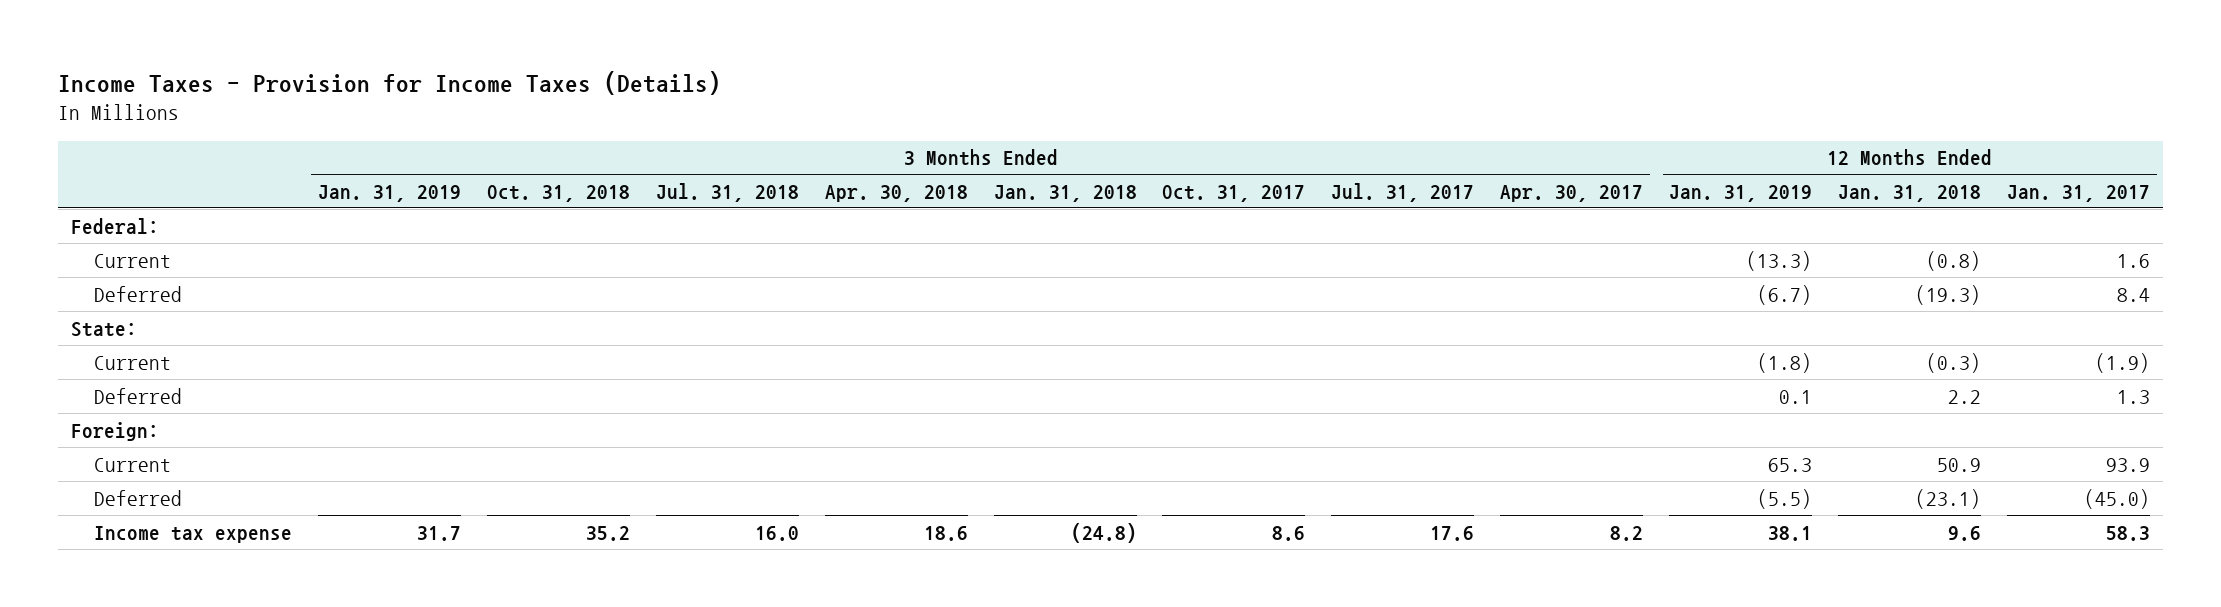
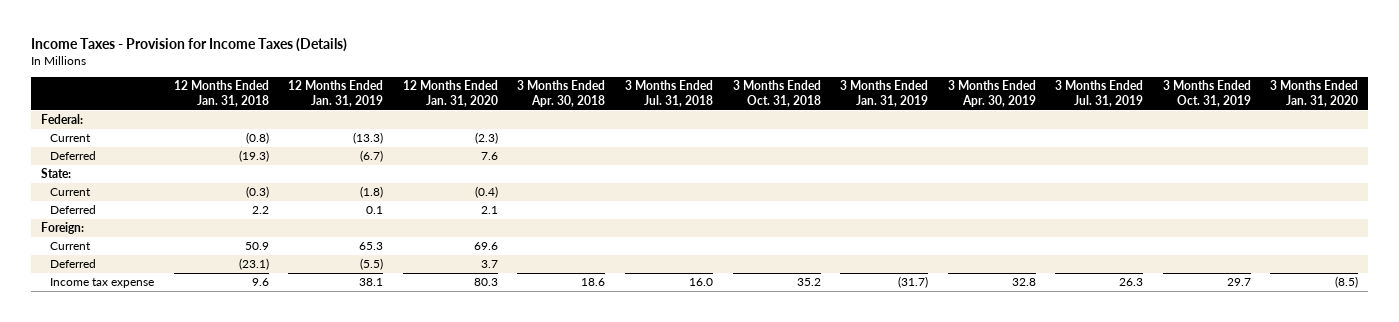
- | 3 Months Ended Jan. 31, 2019 | 3 Months Ended Oct. 31, 2018 | 3 Months Ended Jul. 31, 2018 | 3 Months Ended Apr. 30, 2018 | 3 Months Ended Jan. 31, 2018 | 3 Months Ended Oct. 31, 2017 | 3 Months Ended Jul. 31, 2017 | 3 Months Ended Apr. 30, 2017 | 12 Months Ended Jan. 31, 2019 | 12 Months Ended Jan. 31, 2018 | 12 Months Ended Jan. 31, 2017
+ | 12 Months Ended Jan. 31, 2018 | 12 Months Ended Jan. 31, 2019 | 12 Months Ended Jan. 31, 2020 | 3 Months Ended Apr. 30, 2018 | 3 Months Ended Jul. 31, 2018 | 3 Months Ended Oct. 31, 2018 | 3 Months Ended Jan. 31, 2019 | 3 Months Ended Apr. 30, 2019 | 3 Months Ended Jul. 31, 2019 | 3 Months Ended Oct. 31, 2019 | 3 Months Ended Jan. 31, 2020
- Income tax expense | 31.7 | 35.2 | 16.0 | 18.6 | (24.8) | 8.6 | 17.6 | 8.2 | 38.1 | 9.6 | 58.3
+ Income tax expense | 9.6 | 38.1 | 80.3 | 18.6 | 16.0 | 35.2 | (31.7) | 32.8 | 26.3 | 29.7 | (8.5)

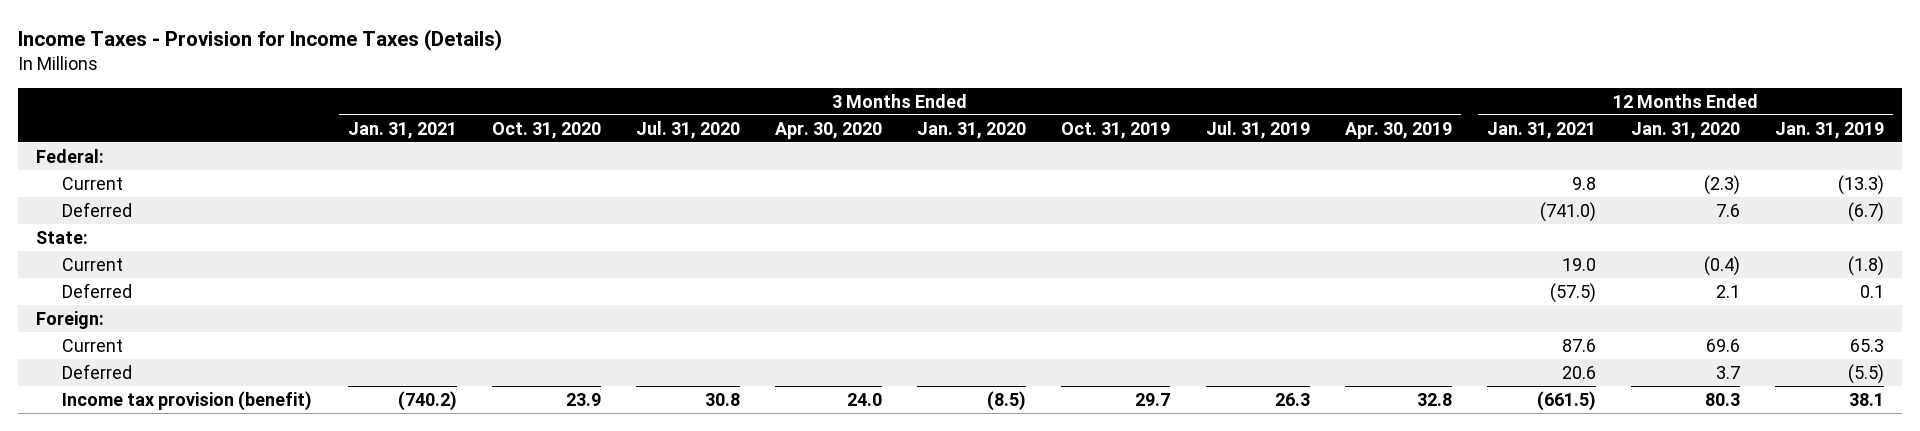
- | 12 Months Ended Jan. 31, 2018 | 12 Months Ended Jan. 31, 2019 | 12 Months Ended Jan. 31, 2020 | 3 Months Ended Apr. 30, 2018 | 3 Months Ended Jul. 31, 2018 | 3 Months Ended Oct. 31, 2018 | 3 Months Ended Jan. 31, 2019 | 3 Months Ended Apr. 30, 2019 | 3 Months Ended Jul. 31, 2019 | 3 Months Ended Oct. 31, 2019 | 3 Months Ended Jan. 31, 2020
+ | 3 Months Ended Jan. 31, 2021 | 3 Months Ended Oct. 31, 2020 | 3 Months Ended Jul. 31, 2020 | 3 Months Ended Apr. 30, 2020 | 3 Months Ended Jan. 31, 2020 | 3 Months Ended Oct. 31, 2019 | 3 Months Ended Jul. 31, 2019 | 3 Months Ended Apr. 30, 2019 | 12 Months Ended Jan. 31, 2021 | 12 Months Ended Jan. 31, 2020 | 12 Months Ended Jan. 31, 2019
- Income tax expense | 9.6 | 38.1 | 80.3 | 18.6 | 16.0 | 35.2 | (31.7) | 32.8 | 26.3 | 29.7 | (8.5)
+ Income tax provision (benefit) | (740.2) | 23.9 | 30.8 | 24.0 | (8.5) | 29.7 | 26.3 | 32.8 | (661.5) | 80.3 | 38.1

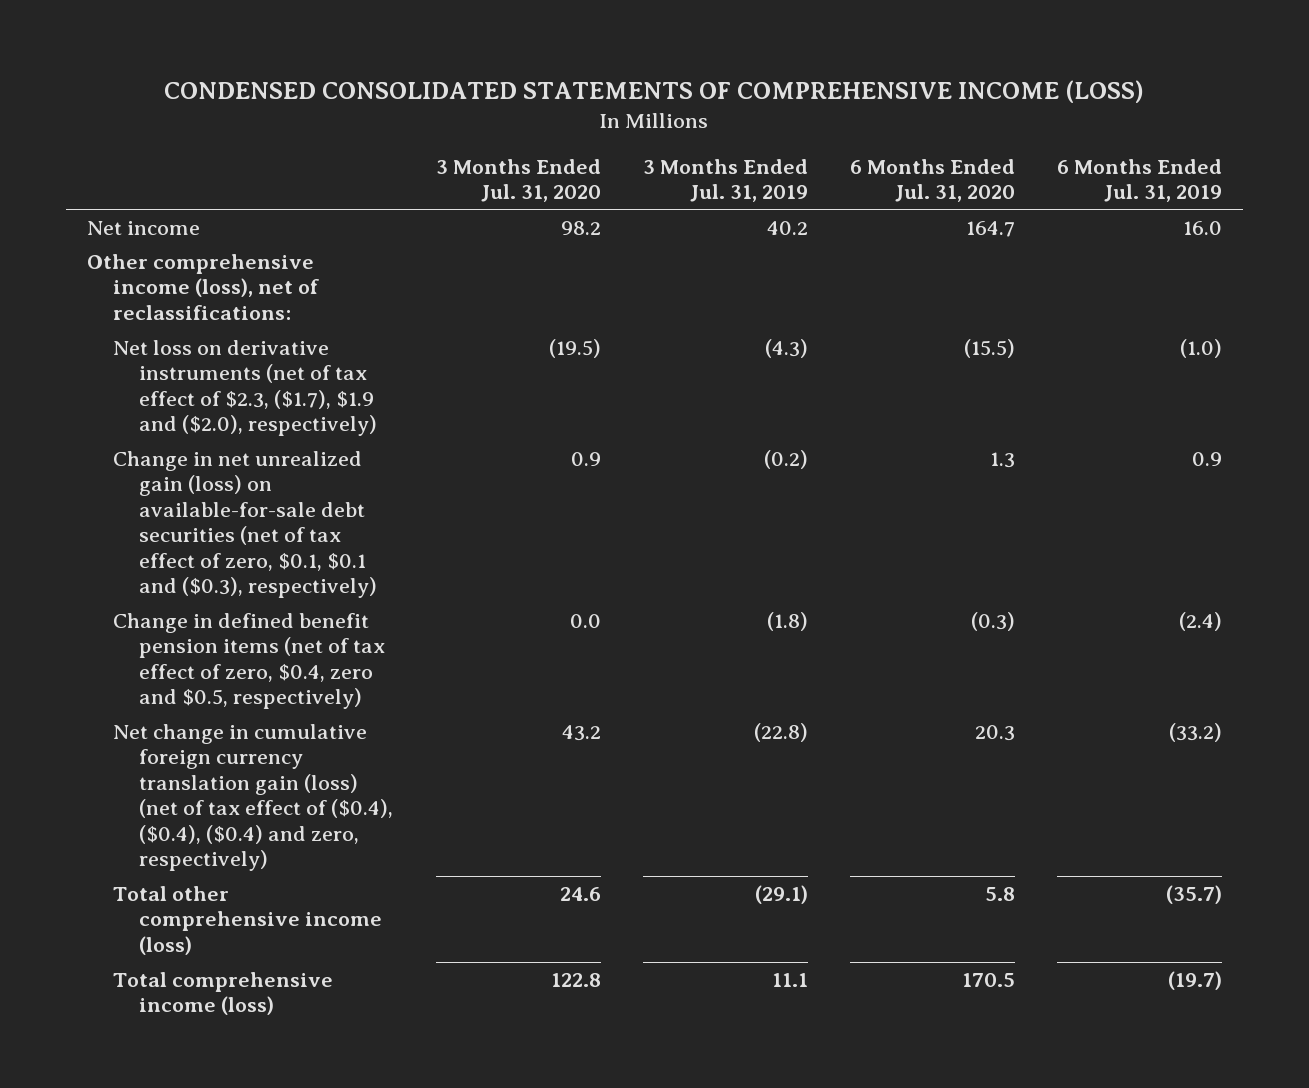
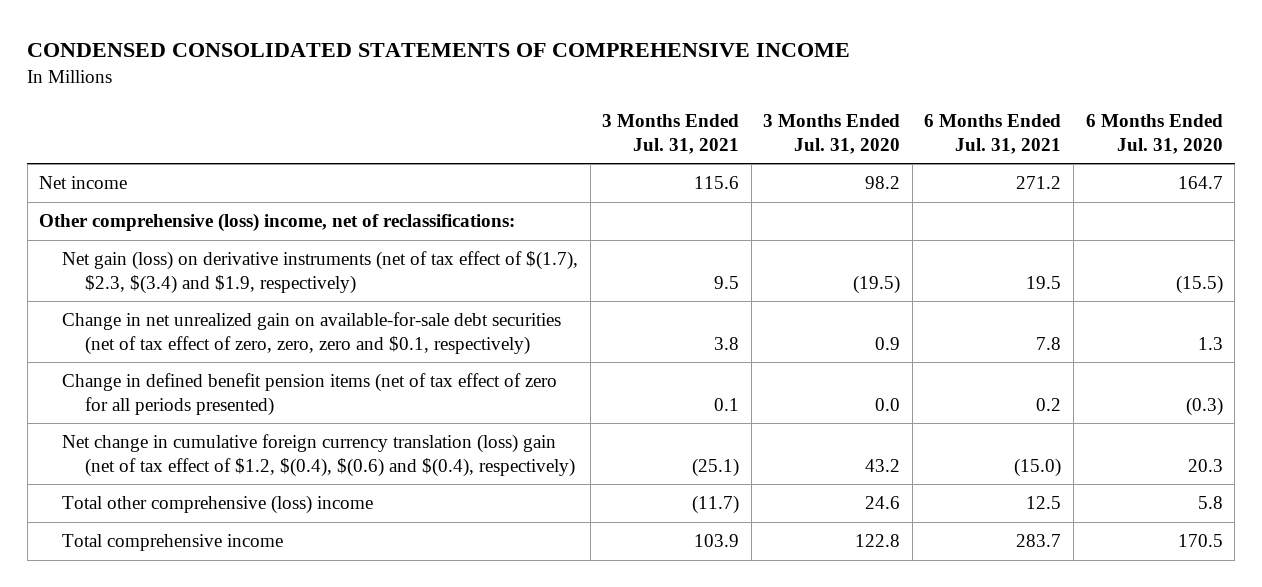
- CONDENSED CONSOLIDATED STATEMENTS OF COMPREHENSIVE INCOME (LOSS)
+ CONDENSED CONSOLIDATED STATEMENTS OF COMPREHENSIVE INCOME
- | 3 Months Ended Jul. 31, 2020 | 3 Months Ended Jul. 31, 2019 | 6 Months Ended Jul. 31, 2020 | 6 Months Ended Jul. 31, 2019
+ | 3 Months Ended Jul. 31, 2021 | 3 Months Ended Jul. 31, 2020 | 6 Months Ended Jul. 31, 2021 | 6 Months Ended Jul. 31, 2020
- Other comprehensive income (loss), net of reclassifications:
- Net loss on derivative instruments (net of tax effect of $2.3, ($1.7), $1.9 and ($2.0), respectively) | (19.5) | (4.3) | (15.5) | (1.0)
- Change in net unrealized gain (loss) on available-for-sale debt securities (net of tax effect of zero, $0.1, $0.1 and ($0.3), respectively) | 0.9 | (0.2) | 1.3 | 0.9
- Change in defined benefit pension items (net of tax effect of zero, $0.4, zero and $0.5, respectively) | 0.0 | (1.8) | (0.3) | (2.4)
- Net change in cumulative foreign currency translation gain (loss) (net of tax effect of ($0.4), ($0.4), ($0.4) and zero, respectively) | 43.2 | (22.8) | 20.3 | (33.2)
- Total other comprehensive income (loss) | 24.6 | (29.1) | 5.8 | (35.7)
- Total comprehensive income (loss) | 122.8 | 11.1 | 170.5 | (19.7)
+ Other comprehensive (loss) income, net of reclassifications:
+ Net gain (loss) on derivative instruments (net of tax effect of $(1.7), $2.3, $(3.4) and $1.9, respectively) | 9.5 | (19.5) | 19.5 | (15.5)
+ Change in net unrealized gain on available-for-sale debt securities (net of tax effect of zero, zero, zero and $0.1, respectively) | 3.8 | 0.9 | 7.8 | 1.3
+ Change in defined benefit pension items (net of tax effect of zero for all periods presented) | 0.1 | 0.0 | 0.2 | (0.3)
+ Net change in cumulative foreign currency translation (loss) gain (net of tax effect of $1.2, $(0.4), $(0.6) and $(0.4), respectively) | (25.1) | 43.2 | (15.0) | 20.3
+ Total other comprehensive (loss) income | (11.7) | 24.6 | 12.5 | 5.8
+ Total comprehensive income | 103.9 | 122.8 | 283.7 | 170.5

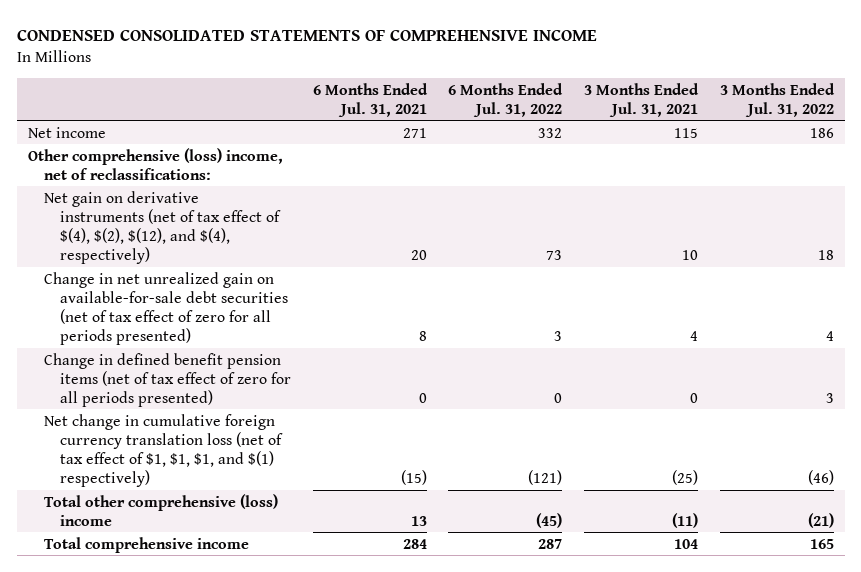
- | 3 Months Ended Jul. 31, 2021 | 3 Months Ended Jul. 31, 2020 | 6 Months Ended Jul. 31, 2021 | 6 Months Ended Jul. 31, 2020
+ | 6 Months Ended Jul. 31, 2021 | 6 Months Ended Jul. 31, 2022 | 3 Months Ended Jul. 31, 2021 | 3 Months Ended Jul. 31, 2022
- Net income | 115.6 | 98.2 | 271.2 | 164.7
+ Net income | 271 | 332 | 115 | 186
- Net gain (loss) on derivative instruments (net of tax effect of $(1.7), $2.3, $(3.4) and $1.9, respectively) | 9.5 | (19.5) | 19.5 | (15.5)
- Change in net unrealized gain on available-for-sale debt securities (net of tax effect of zero, zero, zero and $0.1, respectively) | 3.8 | 0.9 | 7.8 | 1.3
- Change in defined benefit pension items (net of tax effect of zero for all periods presented) | 0.1 | 0.0 | 0.2 | (0.3)
- Net change in cumulative foreign currency translation (loss) gain (net of tax effect of $1.2, $(0.4), $(0.6) and $(0.4), respectively) | (25.1) | 43.2 | (15.0) | 20.3
- Total other comprehensive (loss) income | (11.7) | 24.6 | 12.5 | 5.8
- Total comprehensive income | 103.9 | 122.8 | 283.7 | 170.5
+ Net gain on derivative instruments (net of tax effect of $(4), $(2), $(12), and $(4), respectively) | 20 | 73 | 10 | 18
+ Change in net unrealized gain on available-for-sale debt securities (net of tax effect of zero for all periods presented) | 8 | 3 | 4 | 4
+ Change in defined benefit pension items (net of tax effect of zero for all periods presented) | 0 | 0 | 0 | 3
+ Net change in cumulative foreign currency translation loss (net of tax effect of $1, $1, $1, and $(1) respectively) | (15) | (121) | (25) | (46)
+ Total other comprehensive (loss) income | 13 | (45) | (11) | (21)
+ Total comprehensive income | 284 | 287 | 104 | 165

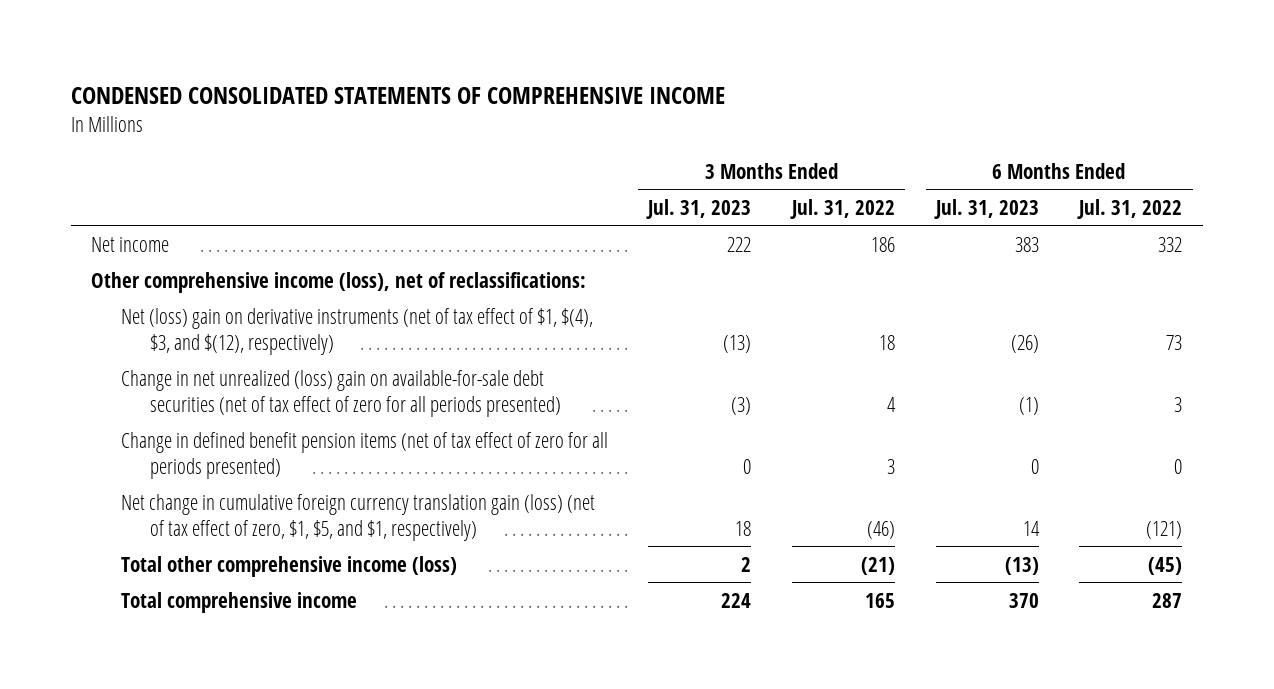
- | 6 Months Ended Jul. 31, 2021 | 6 Months Ended Jul. 31, 2022 | 3 Months Ended Jul. 31, 2021 | 3 Months Ended Jul. 31, 2022
+ | 3 Months Ended Jul. 31, 2023 | 3 Months Ended Jul. 31, 2022 | 6 Months Ended Jul. 31, 2023 | 6 Months Ended Jul. 31, 2022
- Other comprehensive (loss) income, net of reclassifications:
- Net gain on derivative instruments (net of tax effect of $(4), $(2), $(12), and $(4), respectively) | 20 | 73 | 10 | 18
- Change in net unrealized gain on available-for-sale debt securities (net of tax effect of zero for all periods presented) | 8 | 3 | 4 | 4
+ Other comprehensive income (loss), net of reclassifications:
+ Net (loss) gain on derivative instruments (net of tax effect of $1, $(4), $3, and $(12), respectively) | (13) | 18 | (26) | 73
+ Change in net unrealized (loss) gain on available-for-sale debt securities (net of tax effect of zero for all periods presented) | (3) | 4 | (1) | 3
- Net change in cumulative foreign currency translation loss (net of tax effect of $1, $1, $1, and $(1) respectively) | (15) | (121) | (25) | (46)
- Total other comprehensive (loss) income | 13 | (45) | (11) | (21)
+ Net change in cumulative foreign currency translation gain (loss) (net of tax effect of zero, $1, $5, and $1, respectively) | 18 | (46) | 14 | (121)
+ Total other comprehensive income (loss) | 2 | (21) | (13) | (45)

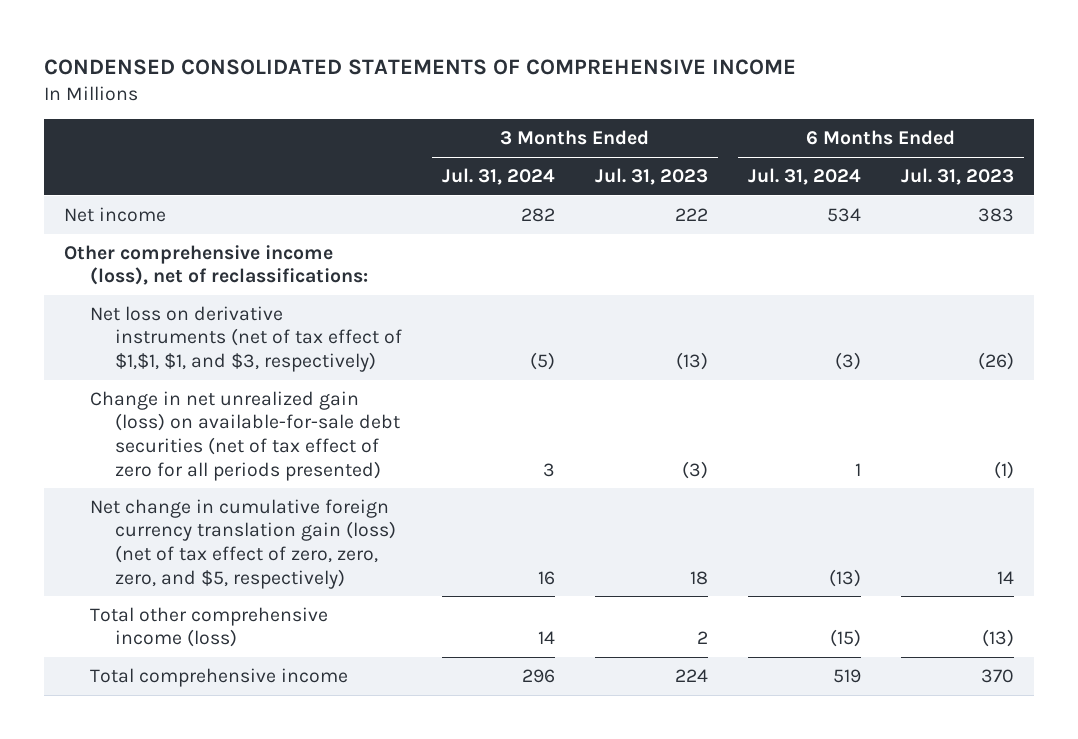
- | 3 Months Ended Jul. 31, 2023 | 3 Months Ended Jul. 31, 2022 | 6 Months Ended Jul. 31, 2023 | 6 Months Ended Jul. 31, 2022
+ | 3 Months Ended Jul. 31, 2024 | 3 Months Ended Jul. 31, 2023 | 6 Months Ended Jul. 31, 2024 | 6 Months Ended Jul. 31, 2023
- Net (loss) gain on derivative instruments (net of tax effect of $1, $(4), $3, and $(12), respectively) | (13) | 18 | (26) | 73
- Change in net unrealized (loss) gain on available-for-sale debt securities (net of tax effect of zero for all periods presented) | (3) | 4 | (1) | 3
- Change in defined benefit pension items (net of tax effect of zero for all periods presented) | 0 | 3 | 0 | 0
- Net change in cumulative foreign currency translation gain (loss) (net of tax effect of zero, $1, $5, and $1, respectively) | 18 | (46) | 14 | (121)
+ Net loss on derivative instruments (net of tax effect of $1,$1, $1, and $3, respectively) | (5) | (13) | (3) | (26)
+ Change in net unrealized gain (loss) on available-for-sale debt securities (net of tax effect of zero for all periods presented) | 3 | (3) | 1 | (1)
+ Net change in cumulative foreign currency translation gain (loss) (net of tax effect of zero, zero, zero, and $5, respectively) | 16 | 18 | (13) | 14

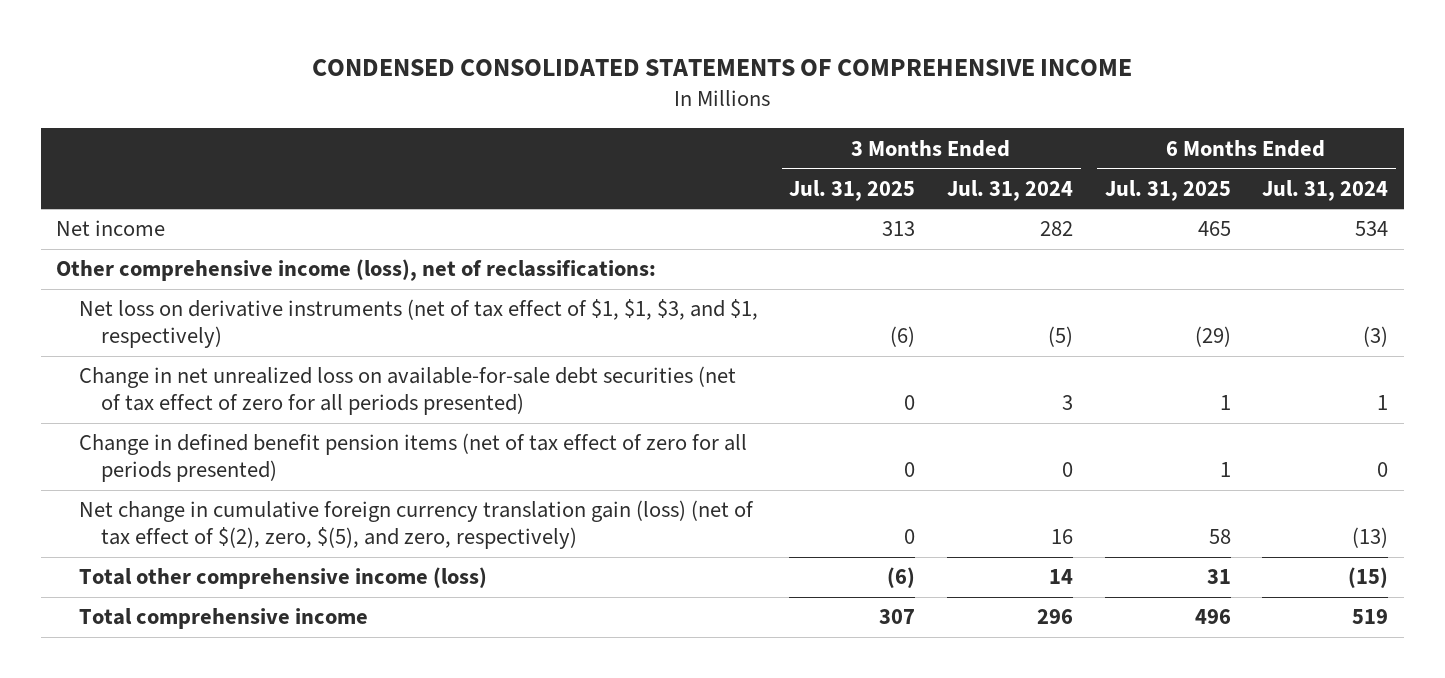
- | 3 Months Ended Jul. 31, 2024 | 3 Months Ended Jul. 31, 2023 | 6 Months Ended Jul. 31, 2024 | 6 Months Ended Jul. 31, 2023
+ | 3 Months Ended Jul. 31, 2025 | 3 Months Ended Jul. 31, 2024 | 6 Months Ended Jul. 31, 2025 | 6 Months Ended Jul. 31, 2024
- Net loss on derivative instruments (net of tax effect of $1,$1, $1, and $3, respectively) | (5) | (13) | (3) | (26)
- Change in net unrealized gain (loss) on available-for-sale debt securities (net of tax effect of zero for all periods presented) | 3 | (3) | 1 | (1)
- Net change in cumulative foreign currency translation gain (loss) (net of tax effect of zero, zero, zero, and $5, respectively) | 16 | 18 | (13) | 14
+ Net loss on derivative instruments (net of tax effect of $1, $1, $3, and $1, respectively) | (6) | (5) | (29) | (3)
+ Change in net unrealized loss on available-for-sale debt securities (net of tax effect of zero for all periods presented) | 0 | 3 | 1 | 1
+ Change in defined benefit pension items (net of tax effect of zero for all periods presented) | 0 | 0 | 1 | 0
+ Net change in cumulative foreign currency translation gain (loss) (net of tax effect of $(2), zero, $(5), and zero, respectively) | 0 | 16 | 58 | (13)

